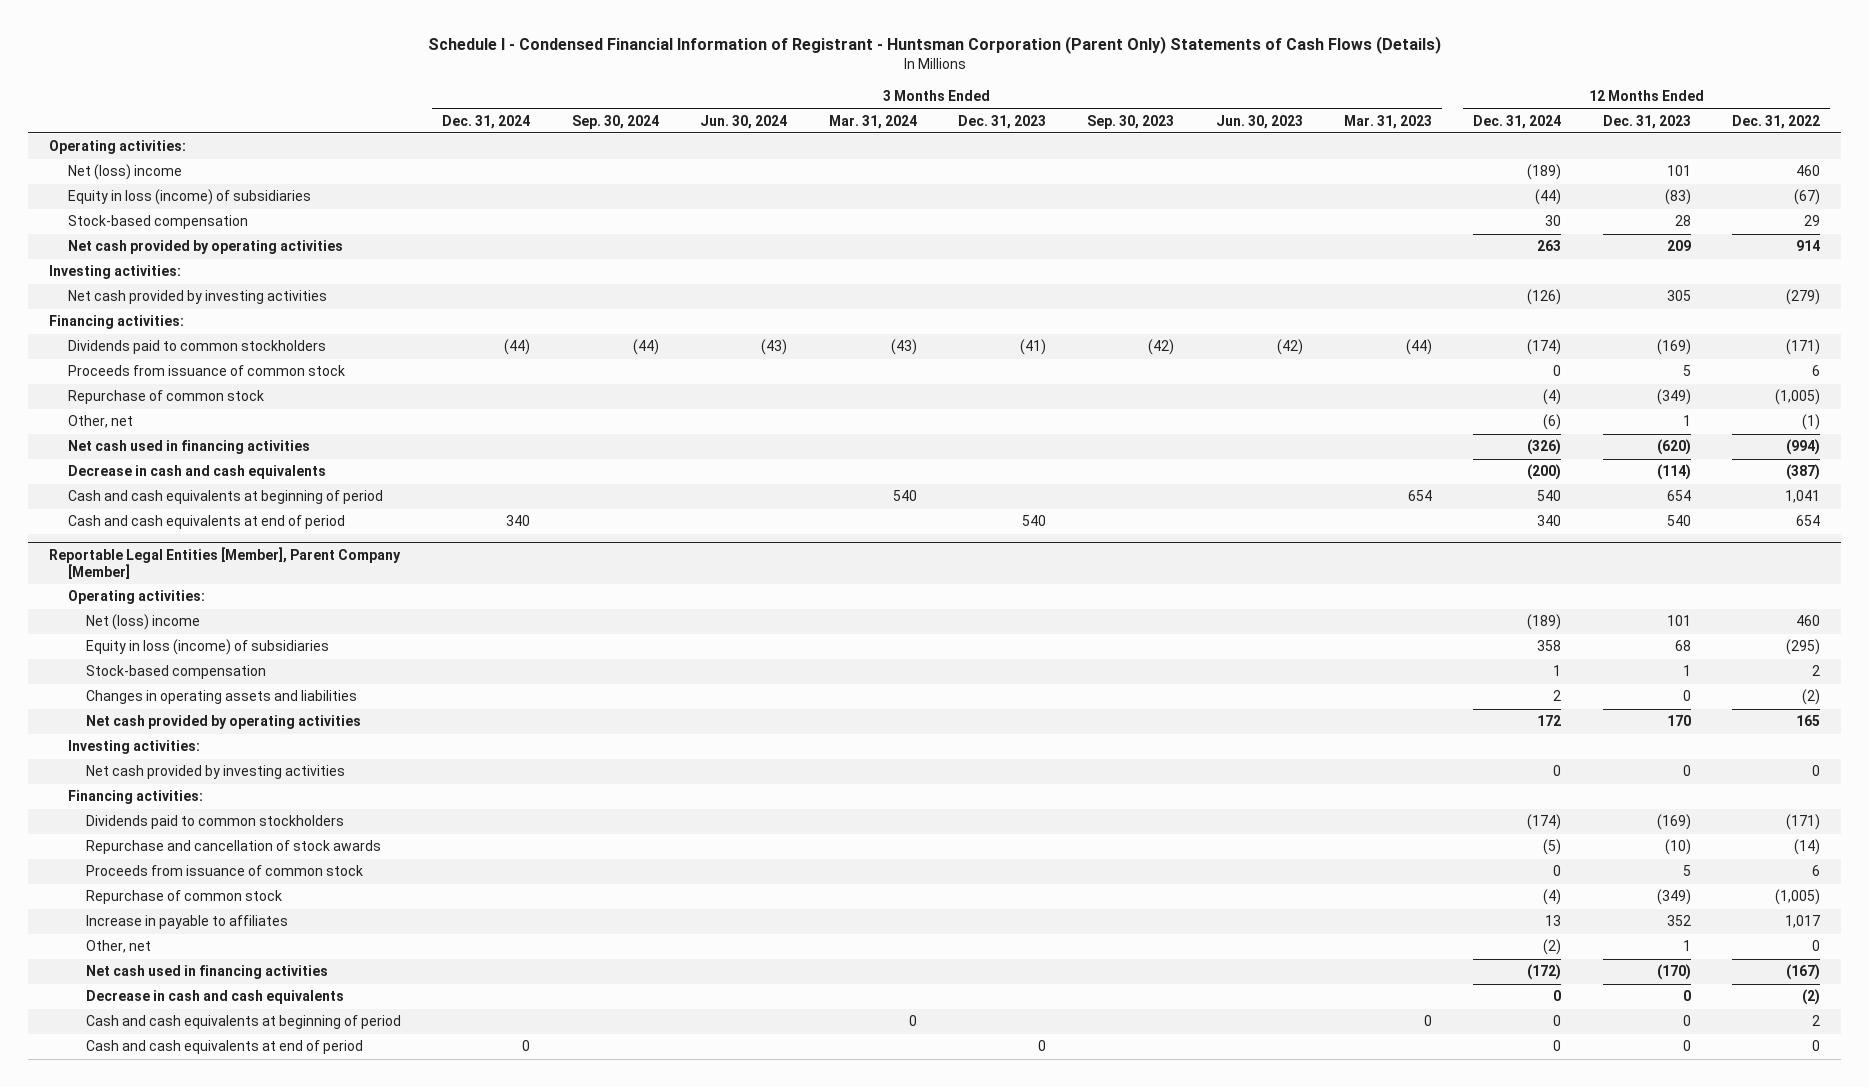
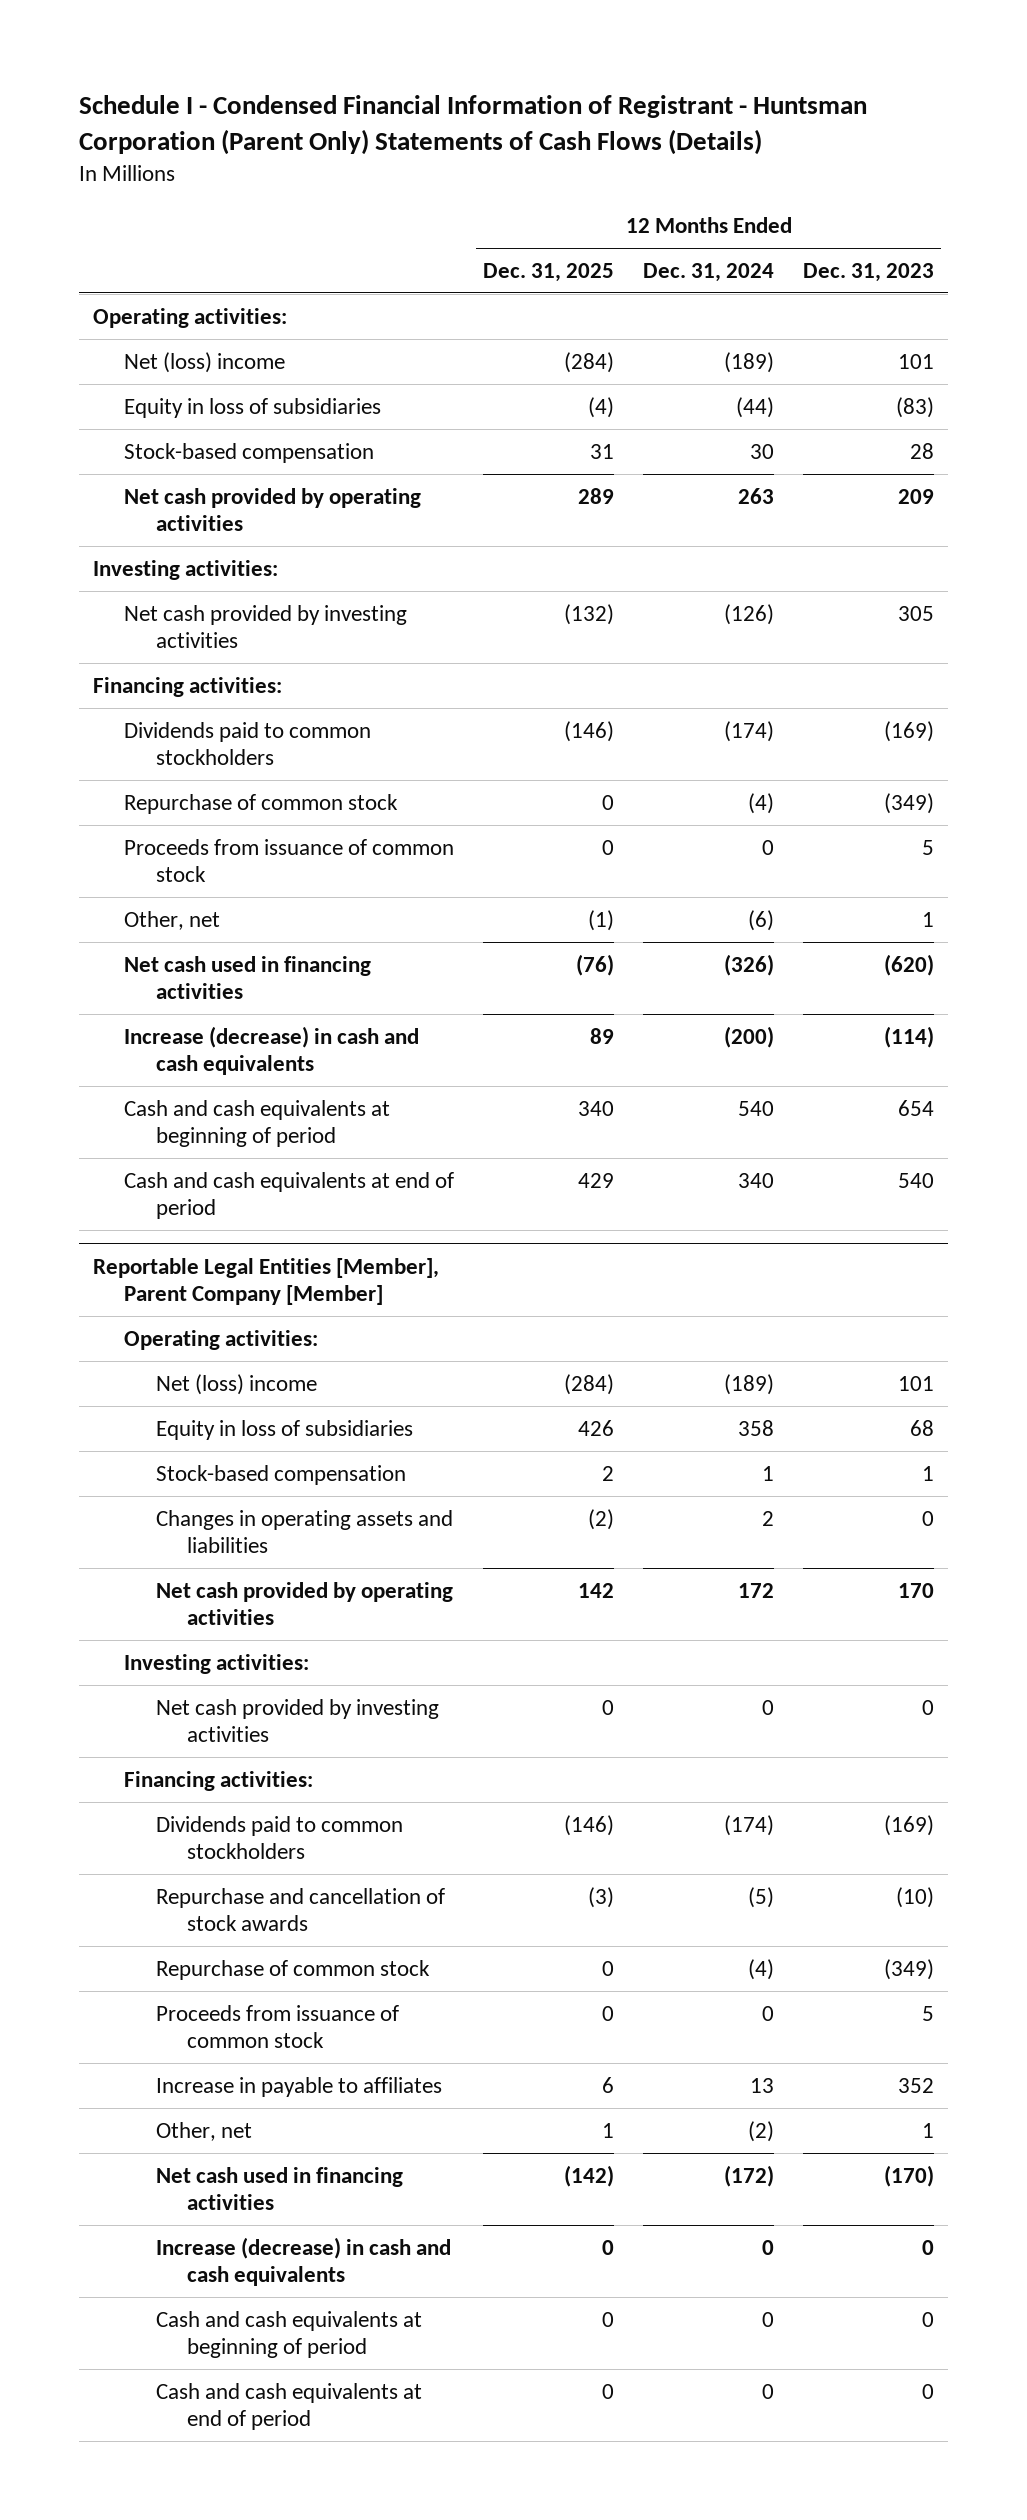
- | 3 Months Ended Dec. 31, 2024 | 3 Months Ended Sep. 30, 2024 | 3 Months Ended Jun. 30, 2024 | 3 Months Ended Mar. 31, 2024 | 3 Months Ended Dec. 31, 2023 | 3 Months Ended Sep. 30, 2023 | 3 Months Ended Jun. 30, 2023 | 3 Months Ended Mar. 31, 2023 | 12 Months Ended Dec. 31, 2024 | 12 Months Ended Dec. 31, 2023 | 12 Months Ended Dec. 31, 2022
+ | 12 Months Ended Dec. 31, 2025 | 12 Months Ended Dec. 31, 2024 | 12 Months Ended Dec. 31, 2023
- Equity in loss (income) of subsidiaries | | | | | | | | | (44) | (83) | (67)
+ Equity in loss of subsidiaries | (4) | (44) | (83)
moved down: Proceeds from issuance of common stock | 0 | 0 | 5
- Decrease in cash and cash equivalents | | | | | | | | | (200) | (114) | (387)
+ Increase (decrease) in cash and cash equivalents | 89 | (200) | (114)
@ Reportable Legal Entities [Member], Parent Company [Member]
- Equity in loss (income) of subsidiaries | | | | | | | | | 358 | 68 | (295)
+ Equity in loss of subsidiaries | 426 | 358 | 68
moved down: Proceeds from issuance of common stock | 0 | 0 | 5
- Decrease in cash and cash equivalents | | | | | | | | | 0 | 0 | (2)
+ Increase (decrease) in cash and cash equivalents | 0 | 0 | 0

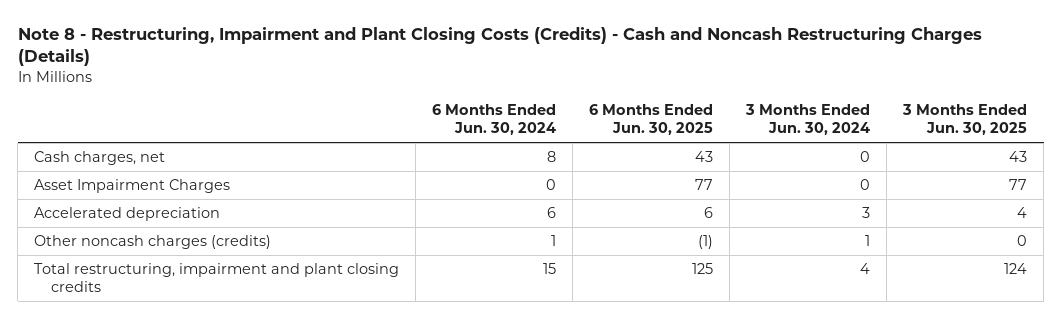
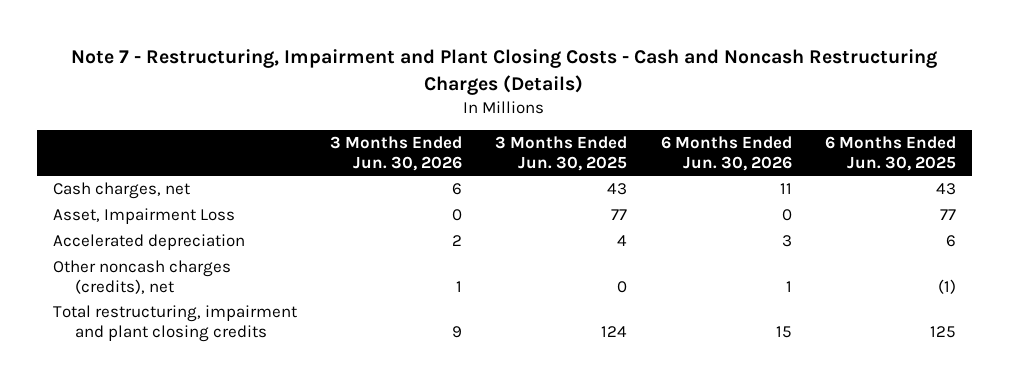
- Note 8 - Restructuring, Impairment and Plant Closing Costs (Credits) - Cash and Noncash Restructuring Charges (Details)
+ Note 7 - Restructuring, Impairment and Plant Closing Costs - Cash and Noncash Restructuring Charges (Details)
- | 6 Months Ended Jun. 30, 2024 | 6 Months Ended Jun. 30, 2025 | 3 Months Ended Jun. 30, 2024 | 3 Months Ended Jun. 30, 2025
+ | 3 Months Ended Jun. 30, 2026 | 3 Months Ended Jun. 30, 2025 | 6 Months Ended Jun. 30, 2026 | 6 Months Ended Jun. 30, 2025
- Asset Impairment Charges | 0 | 77 | 0 | 77
+ Asset, Impairment Loss | 0 | 77 | 0 | 77
- Other noncash charges (credits) | 1 | (1) | 1 | 0
+ Other noncash charges (credits), net | 1 | 0 | 1 | (1)

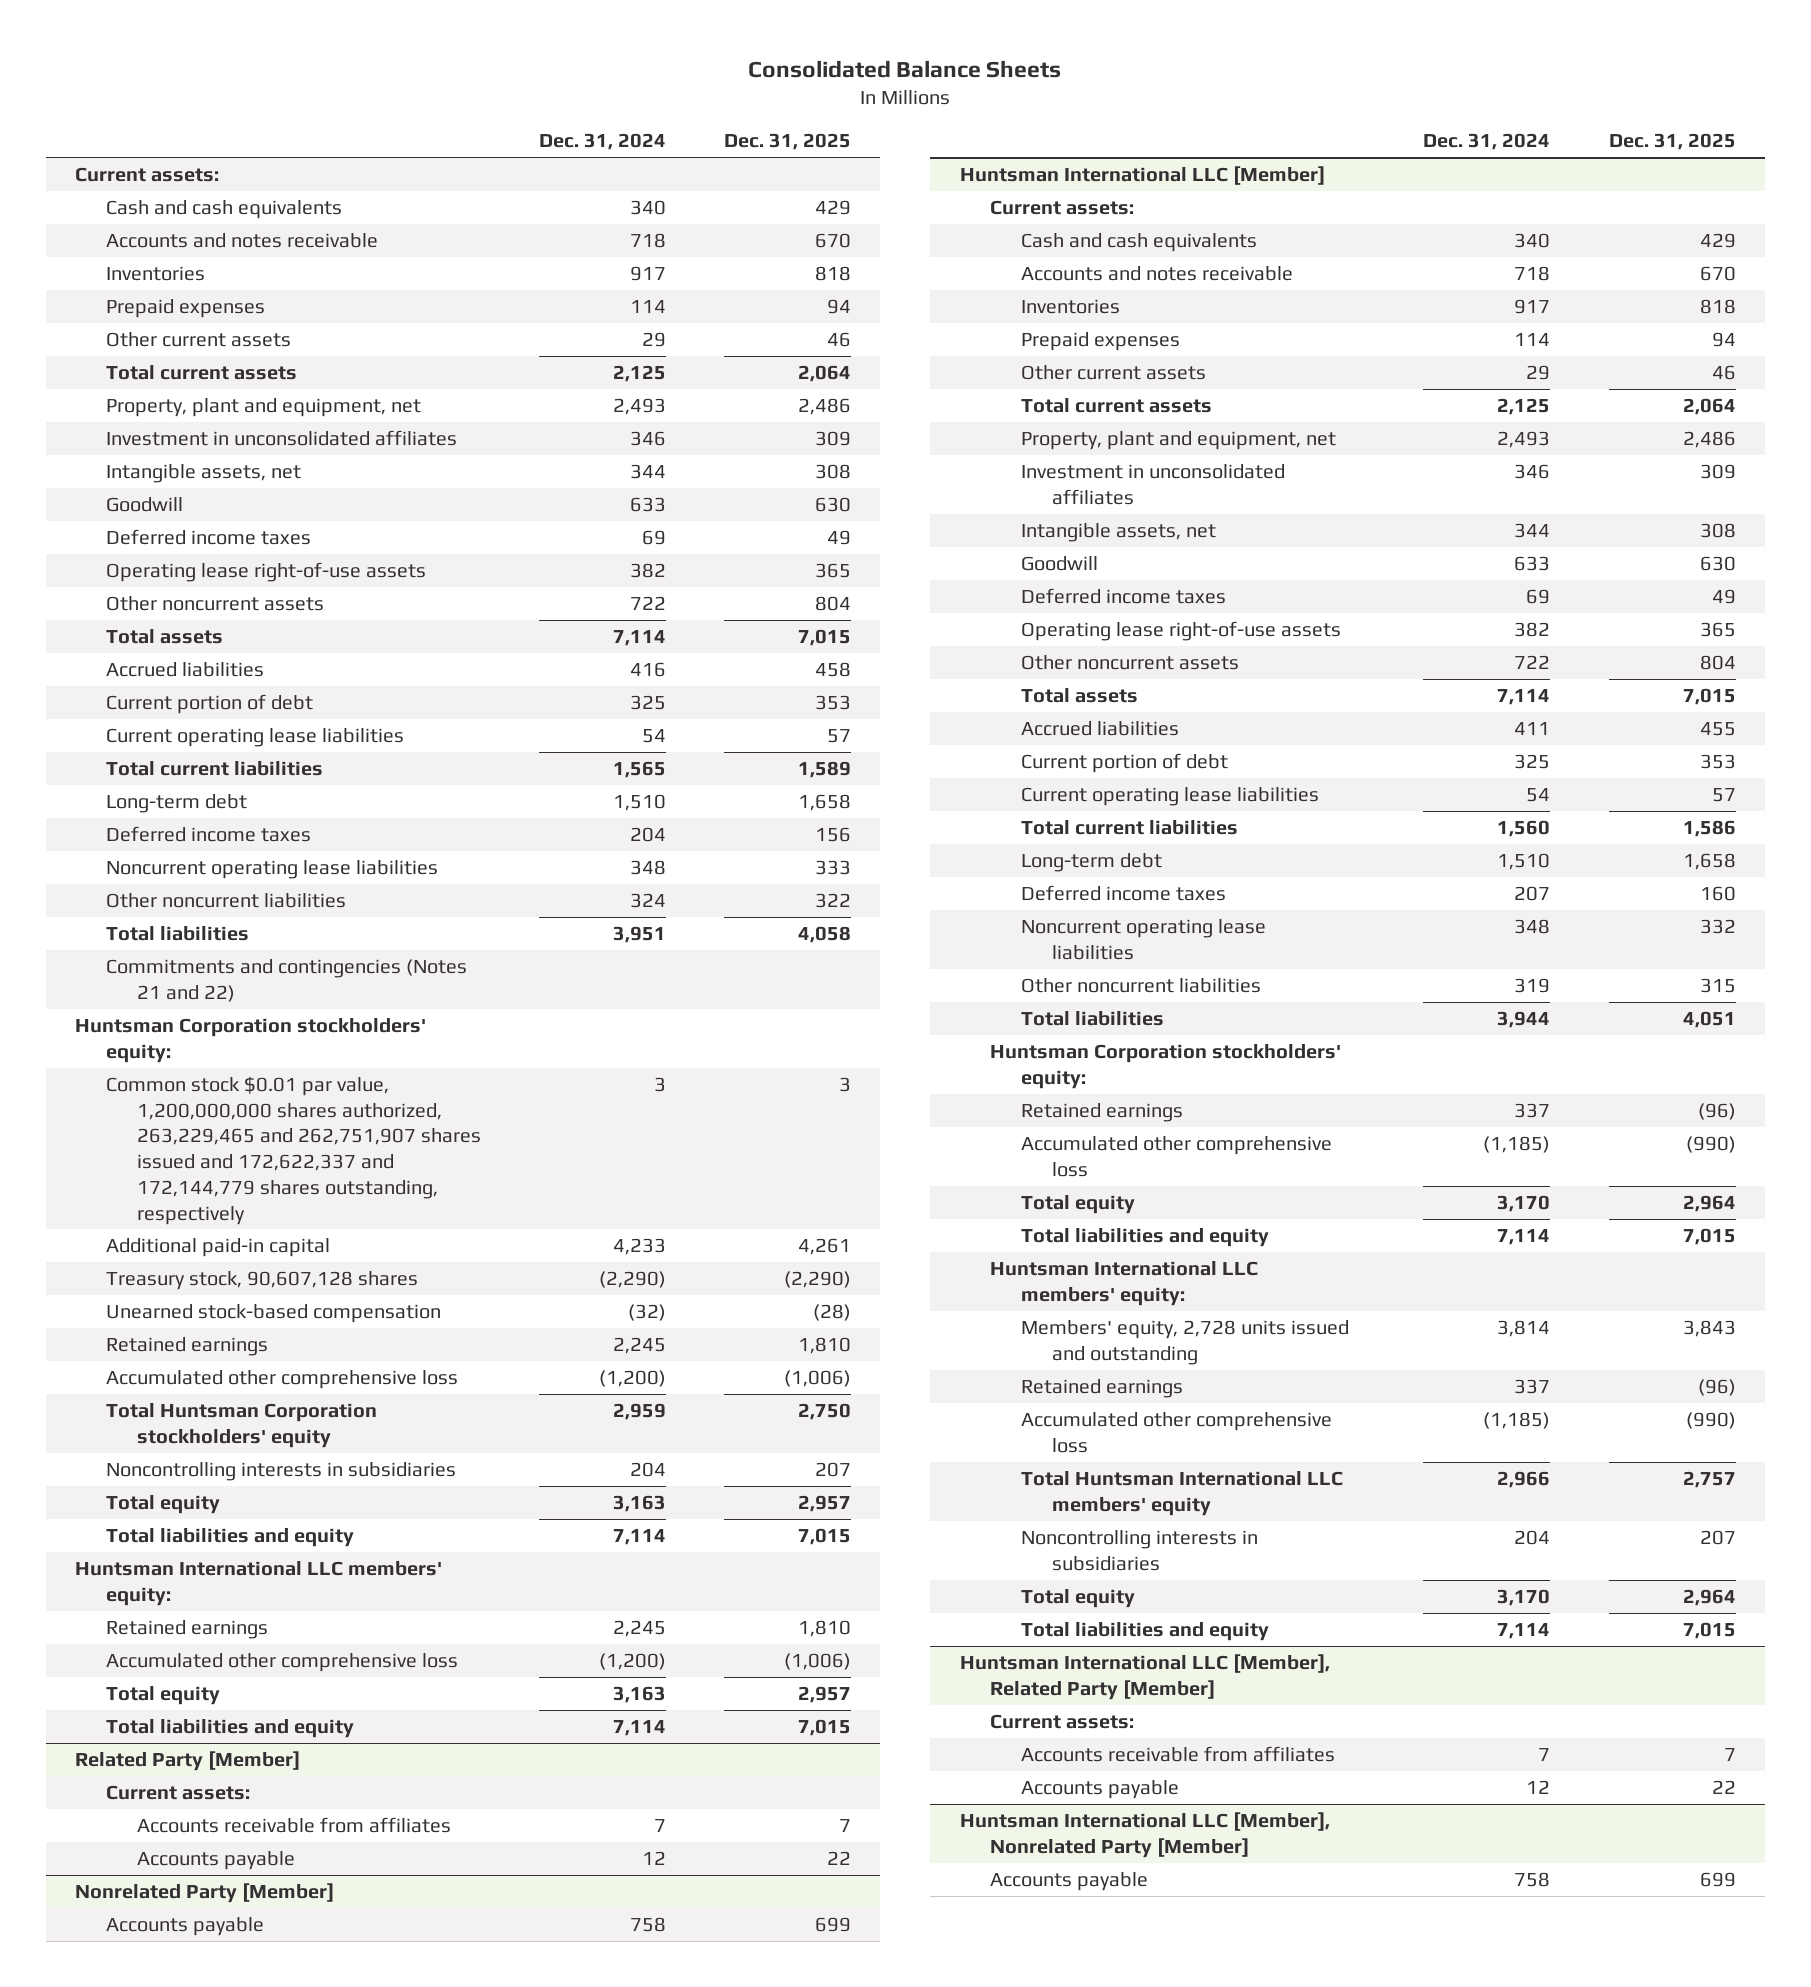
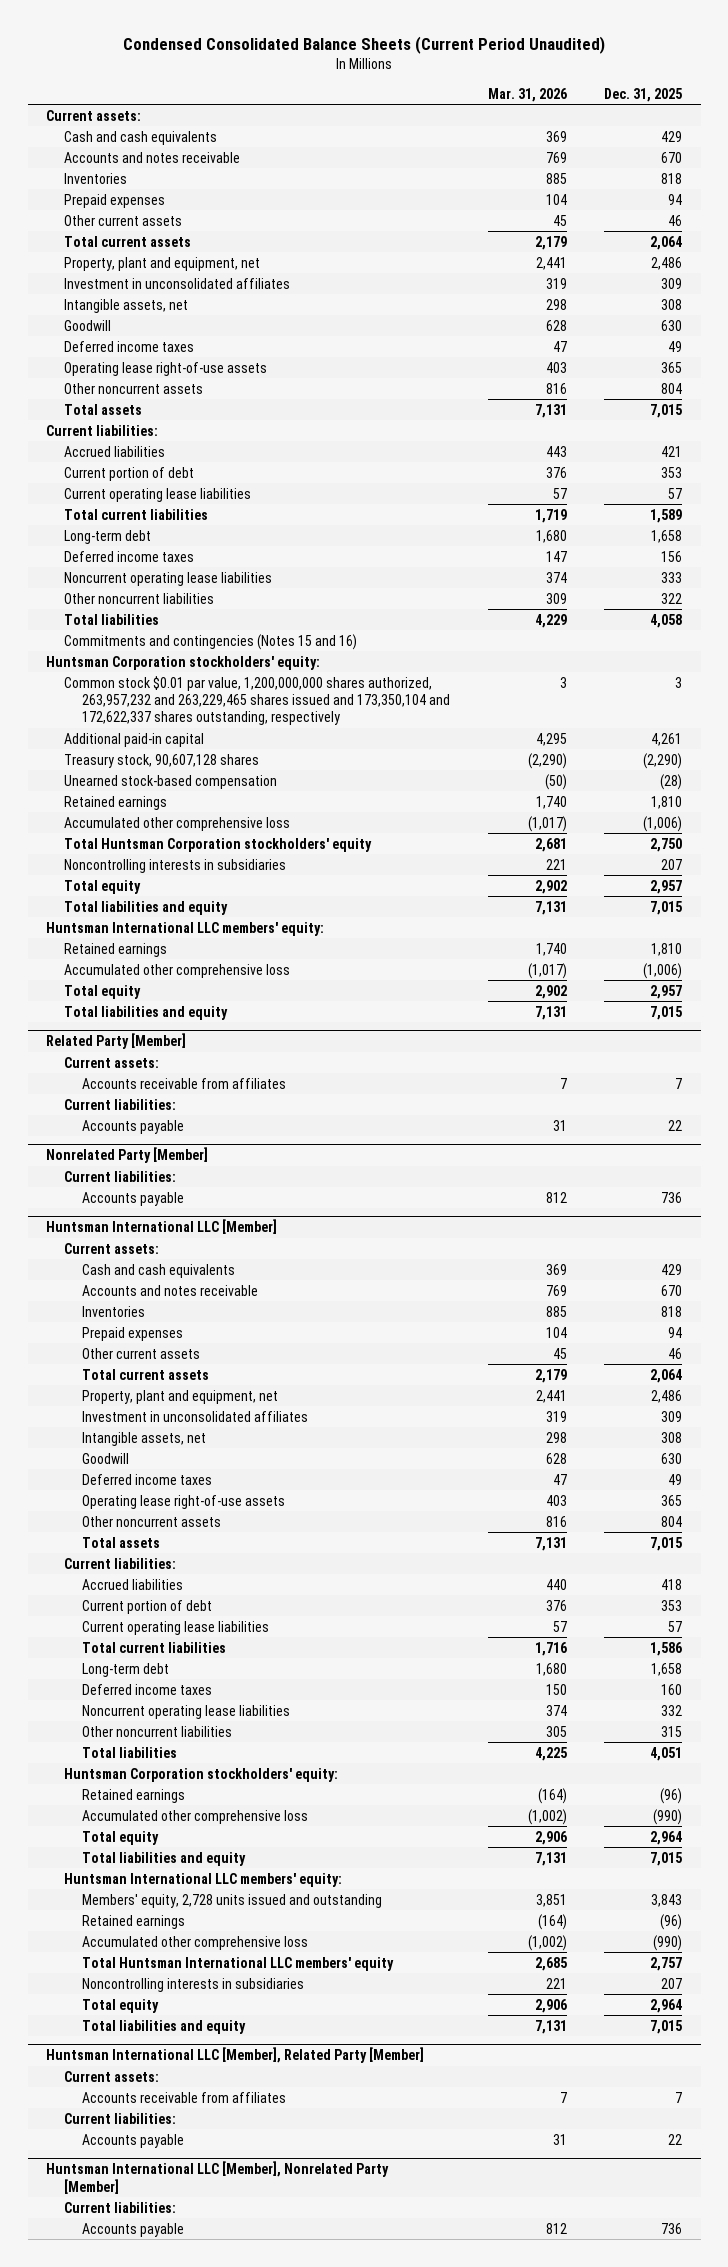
- Consolidated Balance Sheets
+ Condensed Consolidated Balance Sheets (Current Period Unaudited)
- | Dec. 31, 2024 | Dec. 31, 2025
+ | Mar. 31, 2026 | Dec. 31, 2025
- Accrued liabilities | 416 | 458
+ Current liabilities:
+ Accrued liabilities | 443 | 421
- Commitments and contingencies (Notes 21 and 22)
+ Commitments and contingencies (Notes 15 and 16)
- Common stock $0.01 par value, 1,200,000,000 shares authorized, 263,229,465 and 262,751,907 shares issued and 172,622,337 and 172,144,779 shares outstanding, respectively | 3 | 3
+ Common stock $0.01 par value, 1,200,000,000 shares authorized, 263,957,232 and 263,229,465 shares issued and 173,350,104 and 172,622,337 shares outstanding, respectively | 3 | 3
@ Related Party [Member]
+ Current liabilities:
@ Nonrelated Party [Member]
- Accounts payable | 758 | 699
+ Current liabilities:
+ Accounts payable | 812 | 736
@ Huntsman International LLC [Member]
- Accrued liabilities | 411 | 455
+ Current liabilities:
+ Accrued liabilities | 440 | 418
@ Huntsman International LLC [Member], Related Party [Member]
+ Current liabilities:
@ Huntsman International LLC [Member], Nonrelated Party [Member]
- Accounts payable | 758 | 699
+ Current liabilities:
+ Accounts payable | 812 | 736

